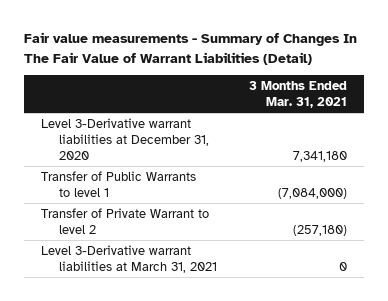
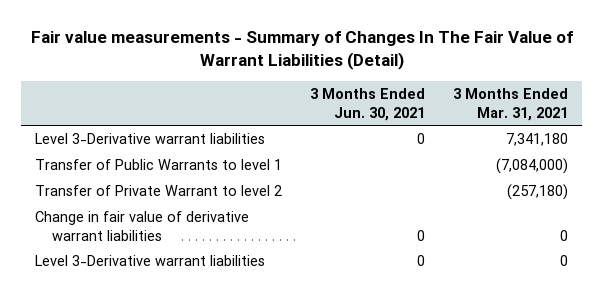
- | 3 Months Ended Mar. 31, 2021
+ | 3 Months Ended Jun. 30, 2021 | 3 Months Ended Mar. 31, 2021
- Level 3-Derivative warrant liabilities at December 31, 2020 | 7,341,180
+ Level 3-Derivative warrant liabilities | 0 | 7,341,180
- Level 3-Derivative warrant liabilities at March 31, 2021 | 0
+ Change in fair value of derivative warrant liabilities | 0 | 0
+ Level 3-Derivative warrant liabilities | 0 | 0

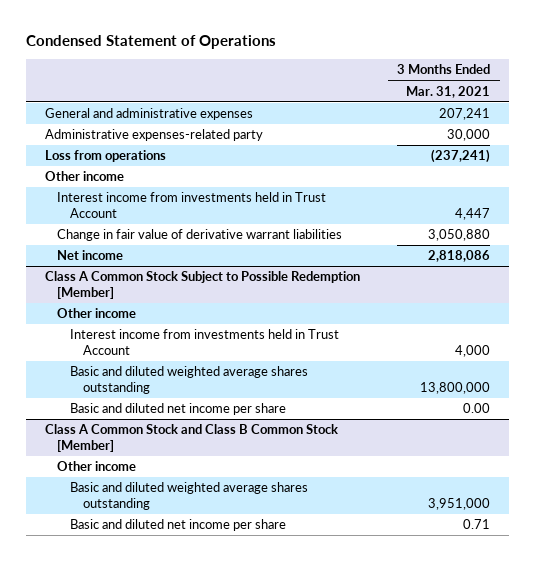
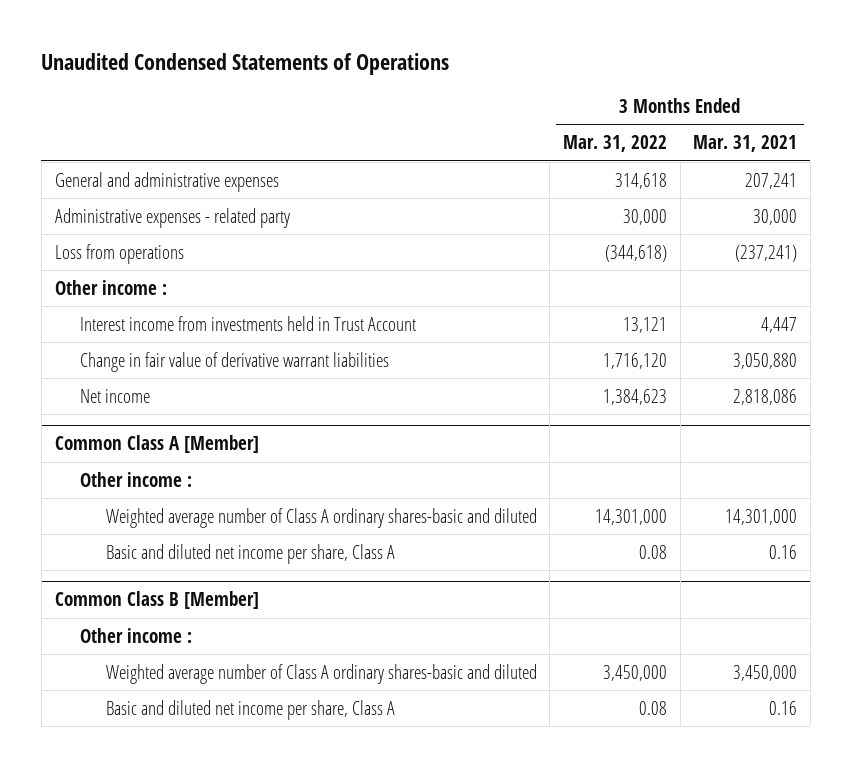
- Condensed Statement of Operations
+ Unaudited Condensed Statements of Operations
- | 3 Months Ended Mar. 31, 2021
+ | 3 Months Ended Mar. 31, 2022 | 3 Months Ended Mar. 31, 2021
- Administrative expenses-related party | 30,000
+ Administrative expenses - related party | 30,000 | 30,000
- Other income
+ Other income :
- Class A Common Stock Subject to Possible Redemption [Member]
- Other income
- Interest income from investments held in Trust Account | 4,000
- Basic and diluted weighted average shares outstanding | 13,800,000
- Basic and diluted net income per share | 0.00
- Class A Common Stock and Class B Common Stock [Member]
- Other income
- Basic and diluted weighted average shares outstanding | 3,951,000
- Basic and diluted net income per share | 0.71
+ Common Class A [Member]
+ Other income :
+ Weighted average number of Class A ordinary shares-basic and diluted | 14,301,000 | 14,301,000
+ Basic and diluted net income per share, Class A | 0.08 | 0.16
+ Common Class B [Member]
+ Other income :
+ Weighted average number of Class A ordinary shares-basic and diluted | 3,450,000 | 3,450,000
+ Basic and diluted net income per share, Class A | 0.08 | 0.16

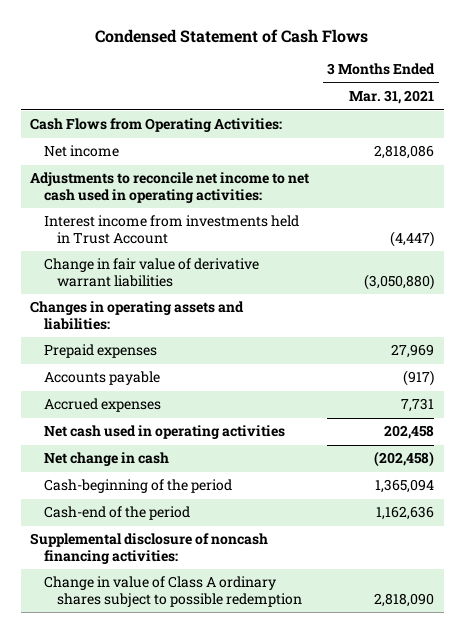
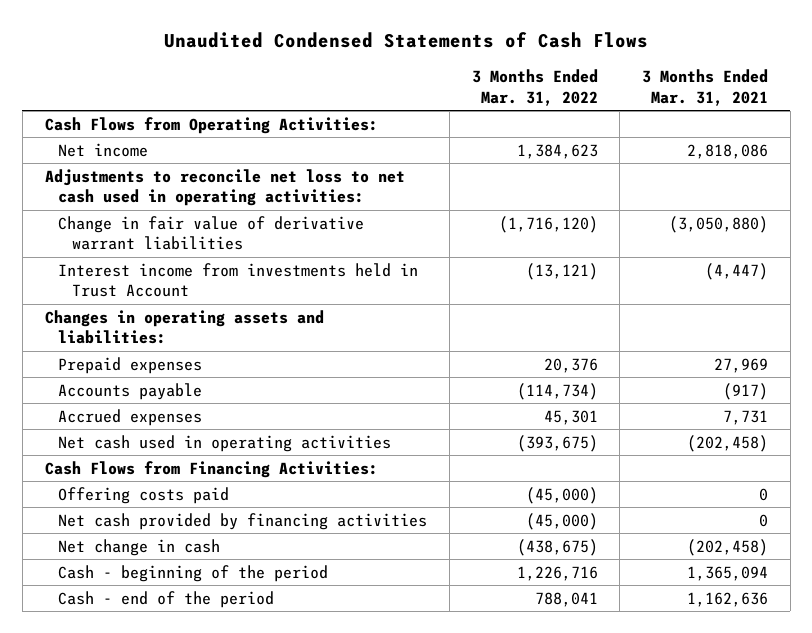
- Condensed Statement of Cash Flows
+ Unaudited Condensed Statements of Cash Flows
- | 3 Months Ended Mar. 31, 2021
+ | 3 Months Ended Mar. 31, 2022 | 3 Months Ended Mar. 31, 2021
- Adjustments to reconcile net income to net cash used in operating activities:
+ Adjustments to reconcile net loss to net cash used in operating activities:
moved down: Interest income from investments held in Trust Account | (13,121) | (4,447)
- Net cash used in operating activities | 202,458
+ Net cash used in operating activities | (393,675) | (202,458)
+ Cash Flows from Financing Activities:
+ Offering costs paid | (45,000) | 0
+ Net cash provided by financing activities | (45,000) | 0
- Cash-beginning of the period | 1,365,094
- Cash-end of the period | 1,162,636
- Supplemental disclosure of noncash financing activities:
- Change in value of Class A ordinary shares subject to possible redemption | 2,818,090
+ Cash - beginning of the period | 1,226,716 | 1,365,094
+ Cash - end of the period | 788,041 | 1,162,636

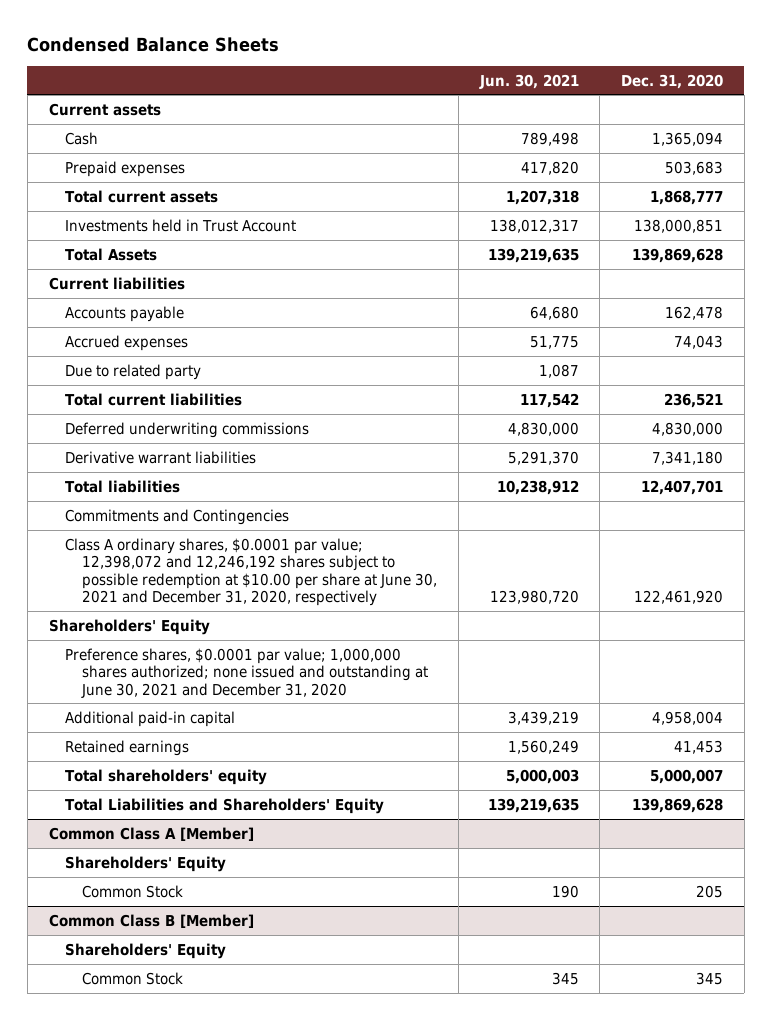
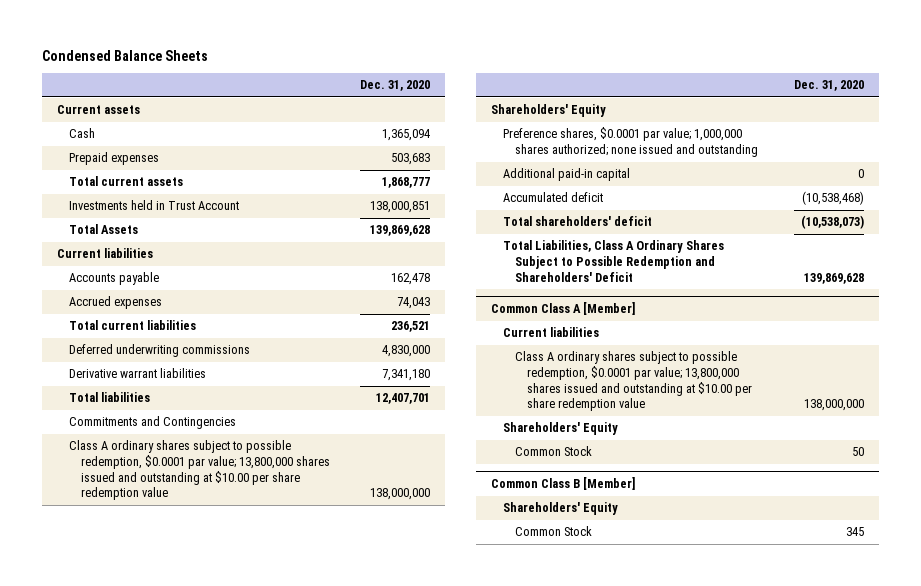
- | Jun. 30, 2021 | Dec. 31, 2020
+ | Dec. 31, 2020
- Due to related party | 1,087 |
- Class A ordinary shares, $0.0001 par value; 12,398,072 and 12,246,192 shares subject to possible redemption at $10.00 per share at June 30, 2021 and December 31, 2020, respectively | 123,980,720 | 122,461,920
+ Class A ordinary shares subject to possible redemption, $0.0001 par value; 13,800,000 shares issued and outstanding at $10.00 per share redemption value | 138,000,000
- Preference shares, $0.0001 par value; 1,000,000 shares authorized; none issued and outstanding at June 30, 2021 and December 31, 2020
- Additional paid-in capital | 3,439,219 | 4,958,004
- Retained earnings | 1,560,249 | 41,453
- Total shareholders' equity | 5,000,003 | 5,000,007
- Total Liabilities and Shareholders' Equity | 139,219,635 | 139,869,628
+ Preference shares, $0.0001 par value; 1,000,000 shares authorized; none issued and outstanding
+ Additional paid-in capital | 0
+ Accumulated deficit | (10,538,468)
+ Total shareholders' deficit | (10,538,073)
+ Total Liabilities, Class A Ordinary Shares Subject to Possible Redemption and Shareholders' Deficit | 139,869,628
@ Common Class A [Member]
+ Current liabilities
+ Class A ordinary shares subject to possible redemption, $0.0001 par value; 13,800,000 shares issued and outstanding at $10.00 per share redemption value | 138,000,000
- Common Stock | 190 | 205
+ Common Stock | 50

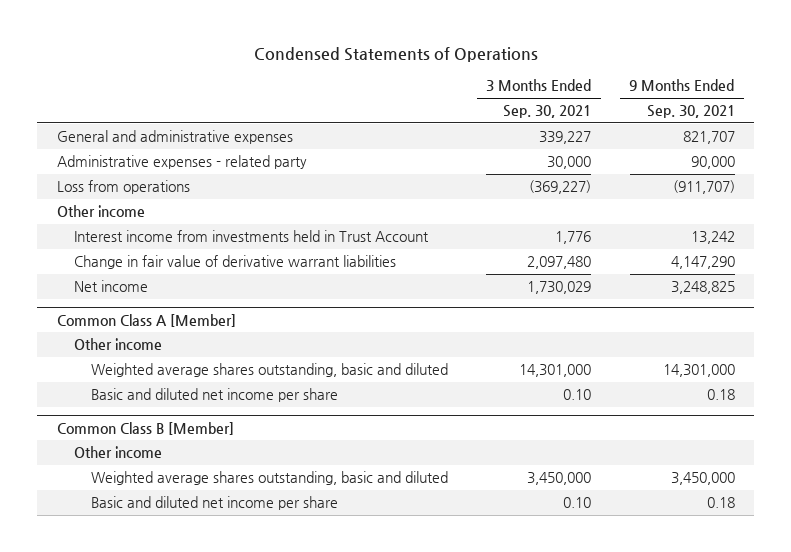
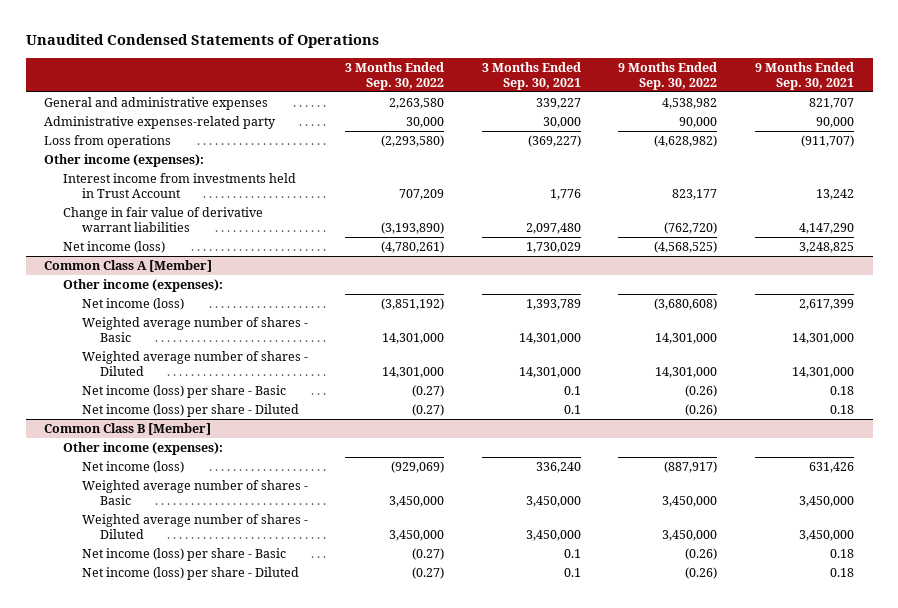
- Condensed Statements of Operations
+ Unaudited Condensed Statements of Operations
- | 3 Months Ended Sep. 30, 2021 | 9 Months Ended Sep. 30, 2021
+ | 3 Months Ended Sep. 30, 2022 | 3 Months Ended Sep. 30, 2021 | 9 Months Ended Sep. 30, 2022 | 9 Months Ended Sep. 30, 2021
- Administrative expenses - related party | 30,000 | 90,000
+ Administrative expenses-related party | 30,000 | 30,000 | 90,000 | 90,000
- Other income
+ Other income (expenses):
- Net income | 1,730,029 | 3,248,825
+ Net income (loss) | (4,780,261) | 1,730,029 | (4,568,525) | 3,248,825
@ Common Class A [Member]
- Other income
- Weighted average shares outstanding, basic and diluted | 14,301,000 | 14,301,000
- Basic and diluted net income per share | 0.10 | 0.18
+ Other income (expenses):
+ Net income (loss) | (3,851,192) | 1,393,789 | (3,680,608) | 2,617,399
+ Weighted average number of shares - Basic | 14,301,000 | 14,301,000 | 14,301,000 | 14,301,000
+ Weighted average number of shares - Diluted | 14,301,000 | 14,301,000 | 14,301,000 | 14,301,000
+ Net income (loss) per share - Basic | (0.27) | 0.1 | (0.26) | 0.18
+ Net income (loss) per share - Diluted | (0.27) | 0.1 | (0.26) | 0.18
@ Common Class B [Member]
- Other income
- Weighted average shares outstanding, basic and diluted | 3,450,000 | 3,450,000
- Basic and diluted net income per share | 0.10 | 0.18
+ Other income (expenses):
+ Net income (loss) | (929,069) | 336,240 | (887,917) | 631,426
+ Weighted average number of shares - Basic | 3,450,000 | 3,450,000 | 3,450,000 | 3,450,000
+ Weighted average number of shares - Diluted | 3,450,000 | 3,450,000 | 3,450,000 | 3,450,000
+ Net income (loss) per share - Basic | (0.27) | 0.1 | (0.26) | 0.18
+ Net income (loss) per share - Diluted | (0.27) | 0.1 | (0.26) | 0.18

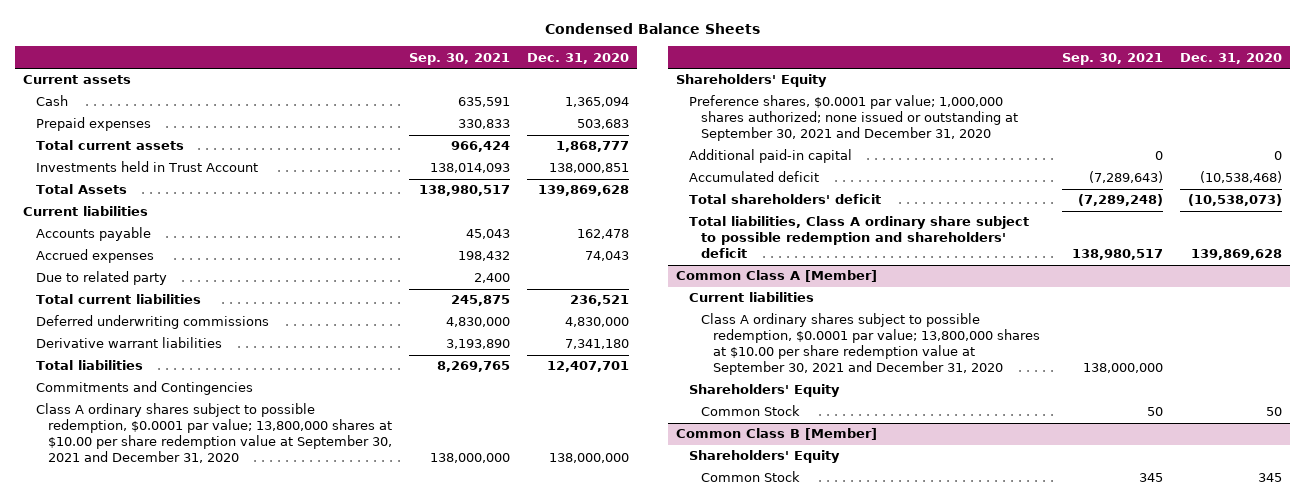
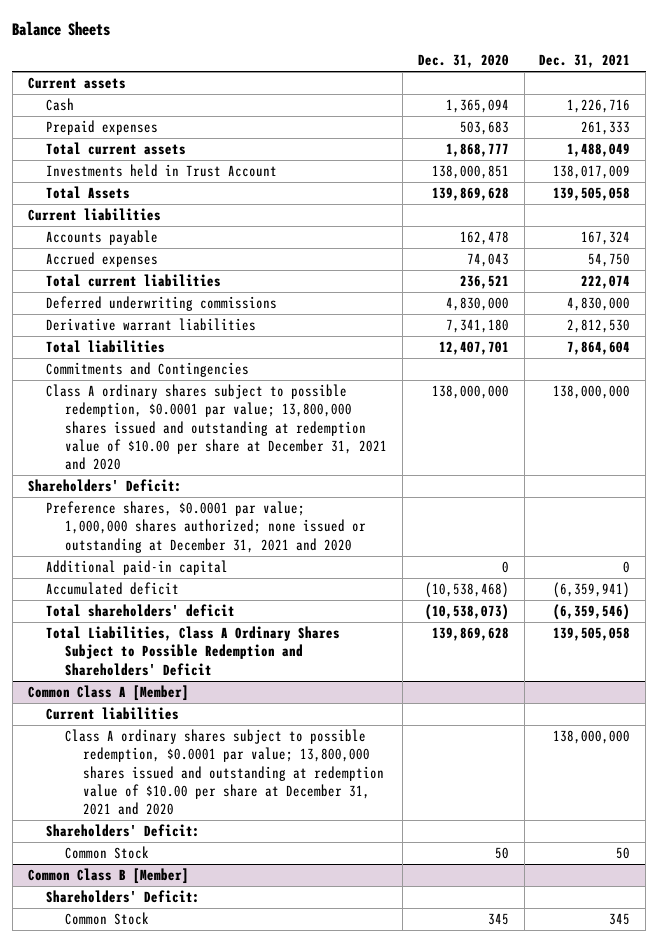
- Condensed Balance Sheets
+ Balance Sheets
- | Sep. 30, 2021 | Dec. 31, 2020
+ | Dec. 31, 2020 | Dec. 31, 2021
- Due to related party | 2,400 |
- Class A ordinary shares subject to possible redemption, $0.0001 par value; 13,800,000 shares at $10.00 per share redemption value at September 30, 2021 and December 31, 2020 | 138,000,000 | 138,000,000
- Shareholders' Equity
- Preference shares, $0.0001 par value; 1,000,000 shares authorized; none issued or outstanding at September 30, 2021 and December 31, 2020
+ Class A ordinary shares subject to possible redemption, $0.0001 par value; 13,800,000 shares issued and outstanding at redemption value of $10.00 per share at December 31, 2021 and 2020 | 138,000,000 | 138,000,000
+ Shareholders' Deficit:
+ Preference shares, $0.0001 par value; 1,000,000 shares authorized; none issued or outstanding at December 31, 2021 and 2020
- Total liabilities, Class A ordinary share subject to possible redemption and shareholders' deficit | 138,980,517 | 139,869,628
+ Total Liabilities, Class A Ordinary Shares Subject to Possible Redemption and Shareholders' Deficit | 139,869,628 | 139,505,058
@ Common Class A [Member]
- Class A ordinary shares subject to possible redemption, $0.0001 par value; 13,800,000 shares at $10.00 per share redemption value at September 30, 2021 and December 31, 2020 | 138,000,000 |
- Shareholders' Equity
+ Class A ordinary shares subject to possible redemption, $0.0001 par value; 13,800,000 shares issued and outstanding at redemption value of $10.00 per share at December 31, 2021 and 2020 | | 138,000,000
+ Shareholders' Deficit:
@ Common Class B [Member]
- Shareholders' Equity
+ Shareholders' Deficit:

